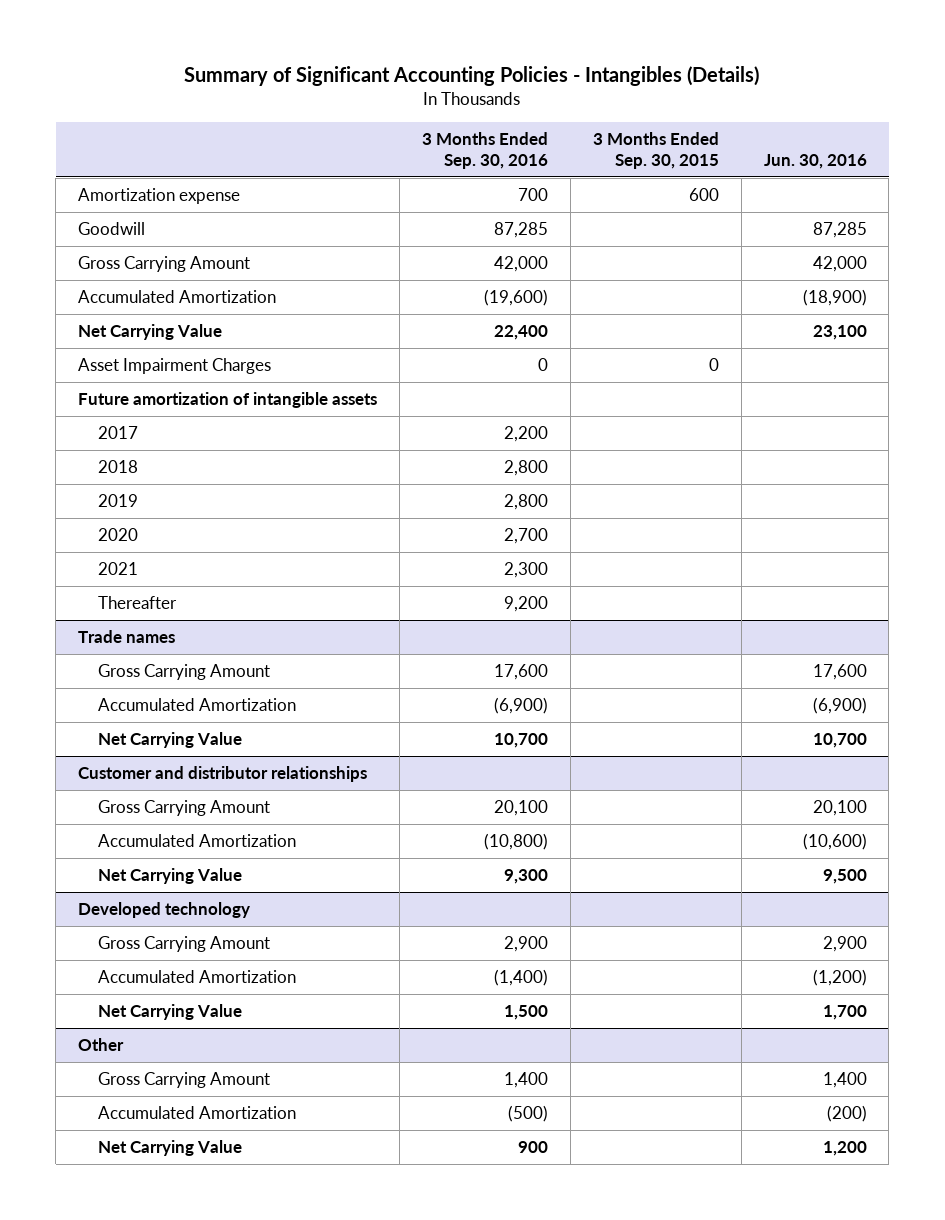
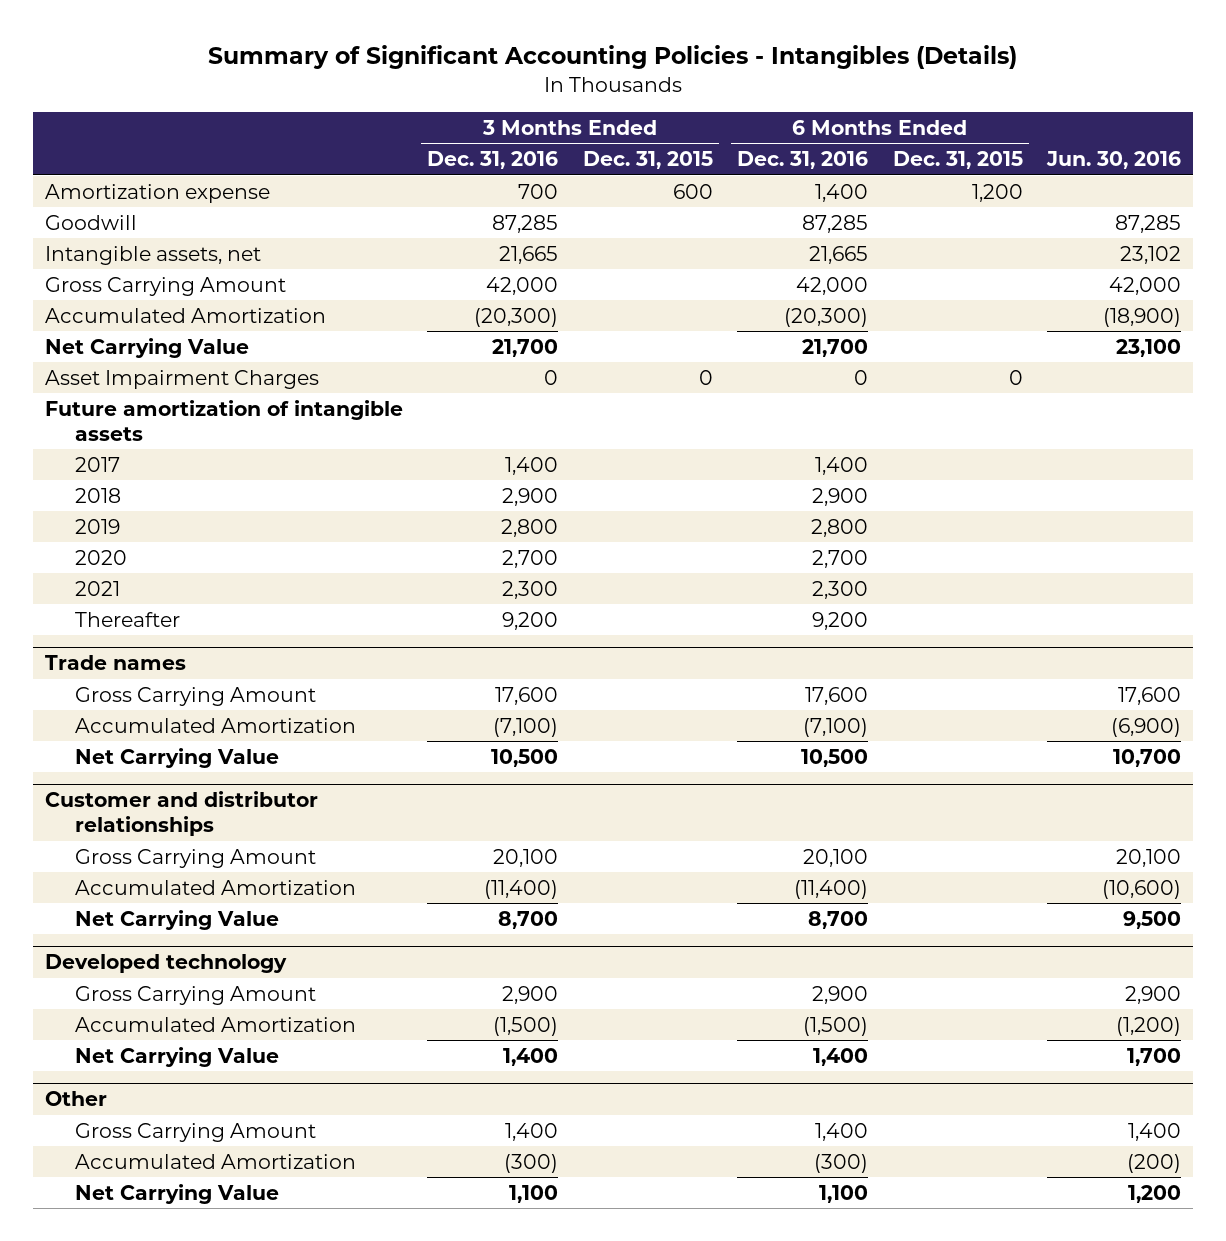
- | 3 Months Ended Sep. 30, 2016 | 3 Months Ended Sep. 30, 2015 | Jun. 30, 2016
+ | 3 Months Ended Dec. 31, 2016 | 3 Months Ended Dec. 31, 2015 | 6 Months Ended Dec. 31, 2016 | 6 Months Ended Dec. 31, 2015 | Jun. 30, 2016
+ Intangible assets, net | 21,665 | | 21,665 | | 23,102

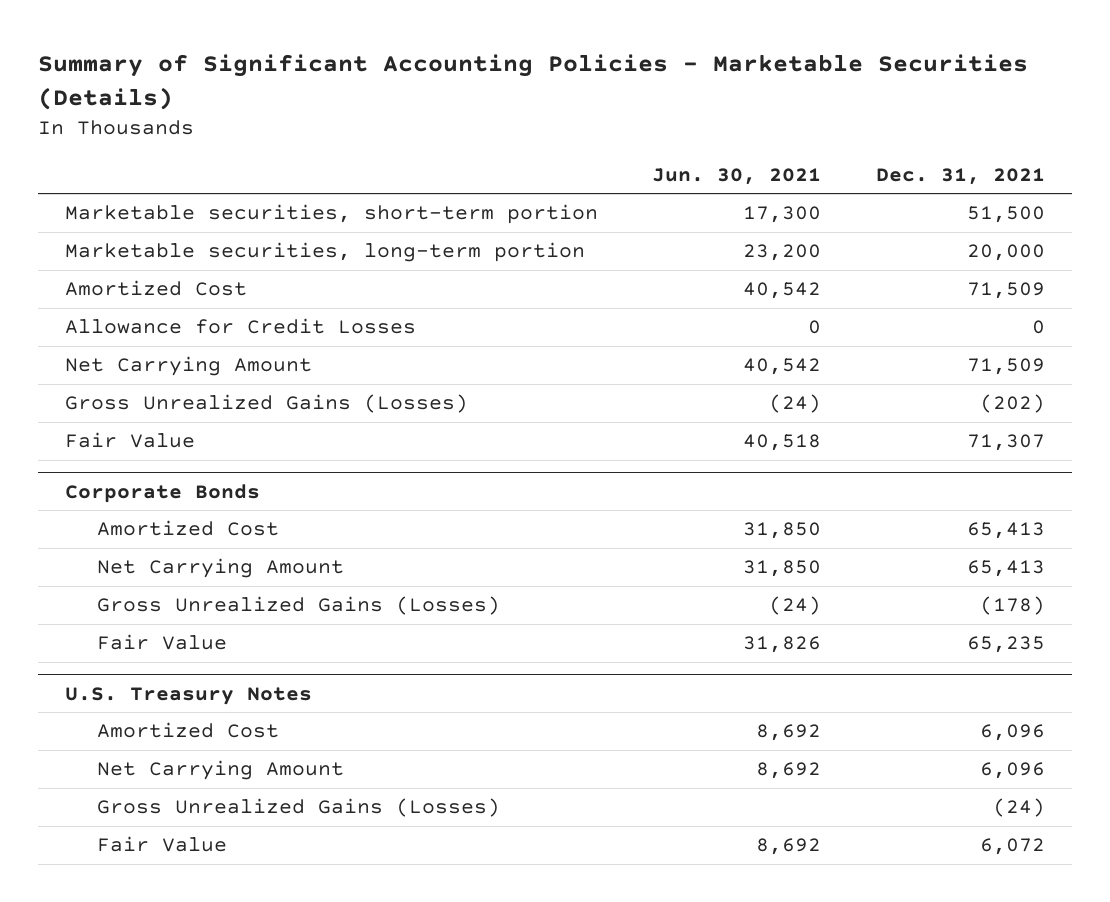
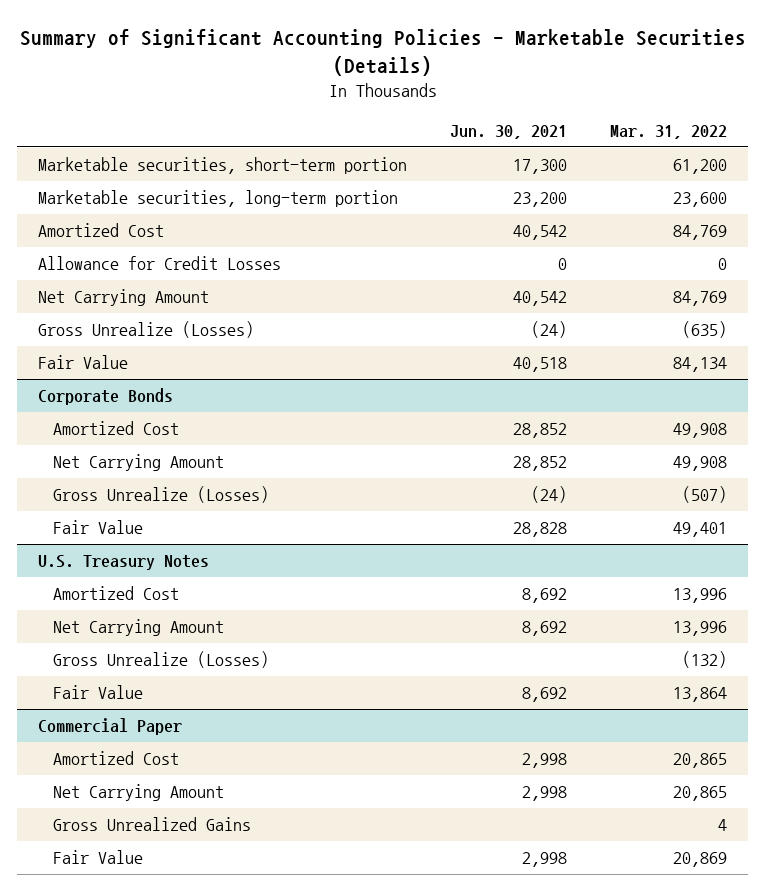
- | Jun. 30, 2021 | Dec. 31, 2021
+ | Jun. 30, 2021 | Mar. 31, 2022
- Gross Unrealized Gains (Losses) | (24) | (202)
+ Gross Unrealize (Losses) | (24) | (635)
@ Corporate Bonds
- Amortized Cost | 31,850 | 65,413
- Net Carrying Amount | 31,850 | 65,413
- Gross Unrealized Gains (Losses) | (24) | (178)
- Fair Value | 31,826 | 65,235
+ Amortized Cost | 28,852 | 49,908
+ Net Carrying Amount | 28,852 | 49,908
+ Gross Unrealize (Losses) | (24) | (507)
+ Fair Value | 28,828 | 49,401
@ U.S. Treasury Notes
- Gross Unrealized Gains (Losses) | | (24)
+ Gross Unrealize (Losses) | | (132)
+ Commercial Paper
+ Amortized Cost | 2,998 | 20,865
+ Net Carrying Amount | 2,998 | 20,865
+ Gross Unrealized Gains | | 4
+ Fair Value | 2,998 | 20,869

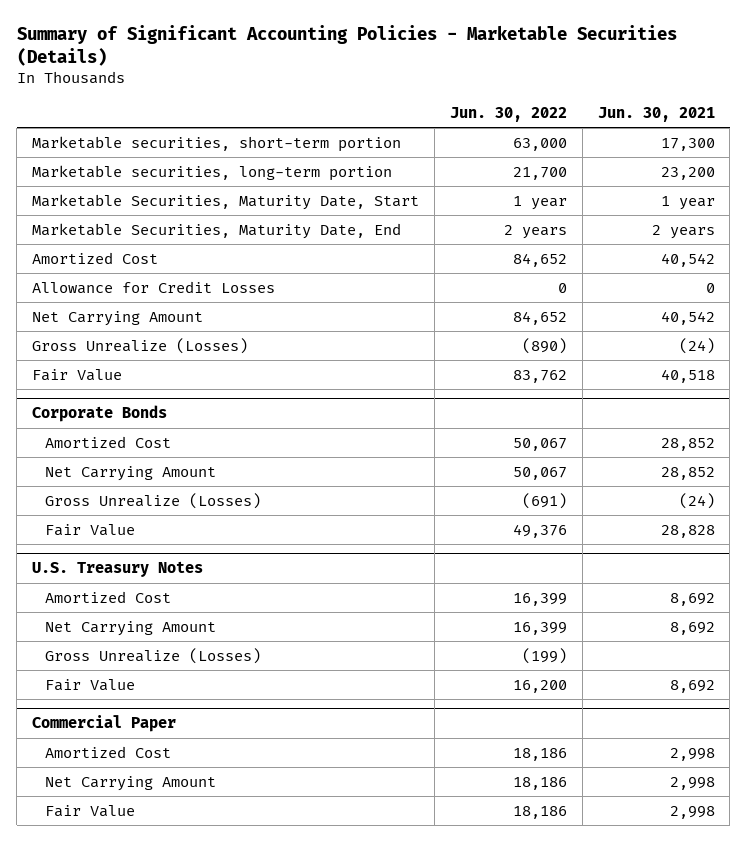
- | Jun. 30, 2021 | Mar. 31, 2022
+ | Jun. 30, 2022 | Jun. 30, 2021
+ Marketable Securities, Maturity Date, Start | 1 year | 1 year
+ Marketable Securities, Maturity Date, End | 2 years | 2 years
@ Commercial Paper
- Gross Unrealized Gains | | 4

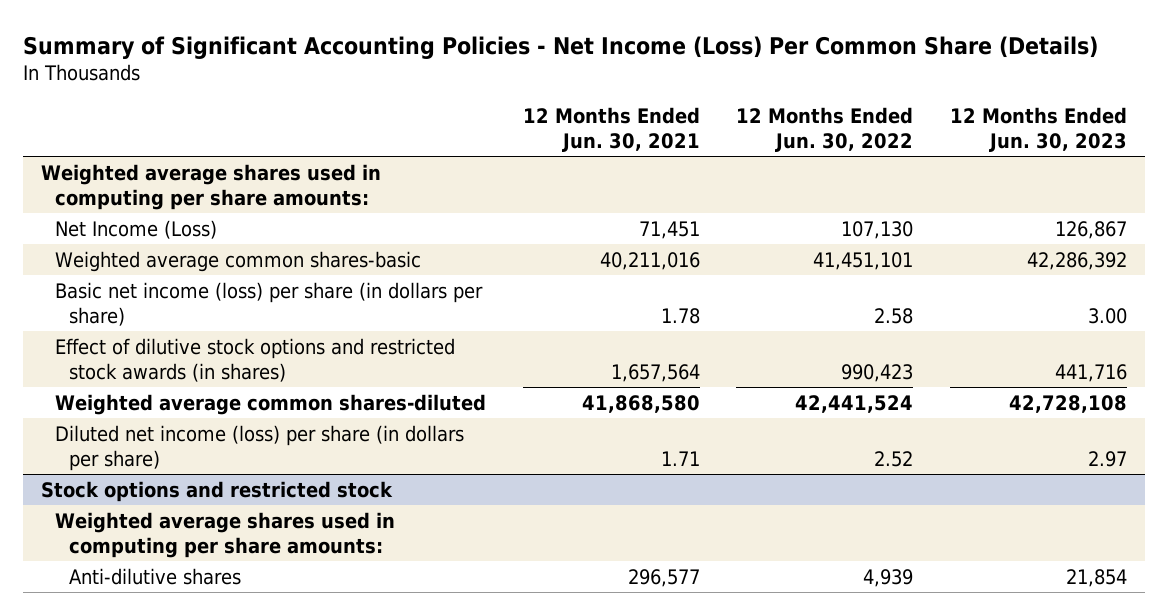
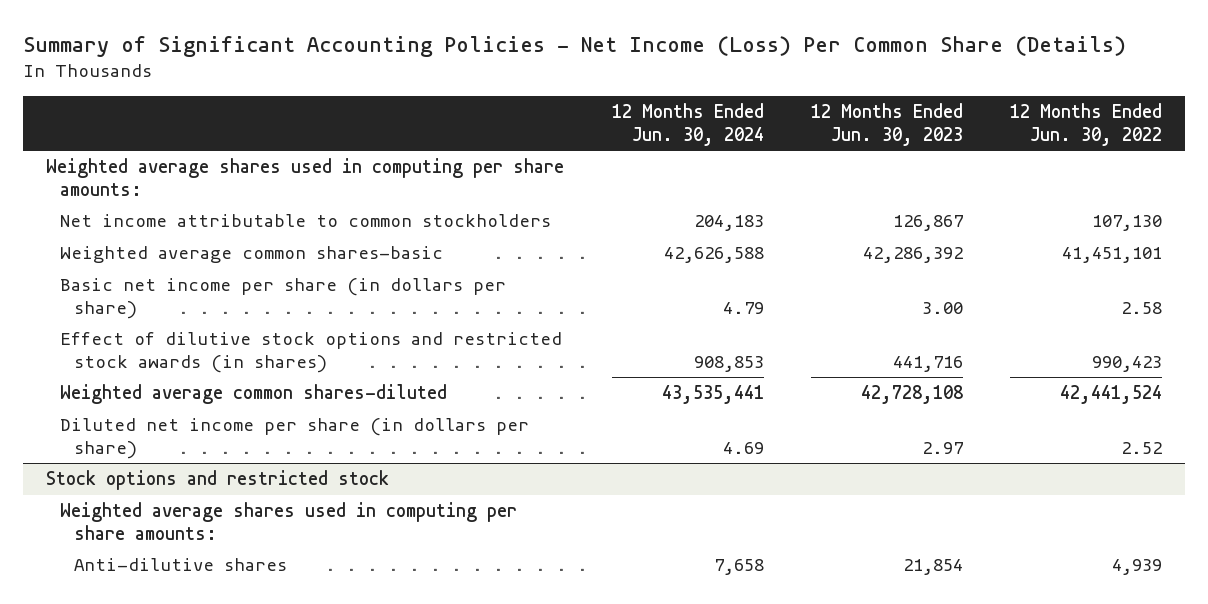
- | 12 Months Ended Jun. 30, 2021 | 12 Months Ended Jun. 30, 2022 | 12 Months Ended Jun. 30, 2023
+ | 12 Months Ended Jun. 30, 2024 | 12 Months Ended Jun. 30, 2023 | 12 Months Ended Jun. 30, 2022
- Net Income (Loss) | 71,451 | 107,130 | 126,867
+ Net income attributable to common stockholders | 204,183 | 126,867 | 107,130
- Basic net income (loss) per share (in dollars per share) | 1.78 | 2.58 | 3.00
+ Basic net income per share (in dollars per share) | 4.79 | 3.00 | 2.58
- Diluted net income (loss) per share (in dollars per share) | 1.71 | 2.52 | 2.97
+ Diluted net income per share (in dollars per share) | 4.69 | 2.97 | 2.52

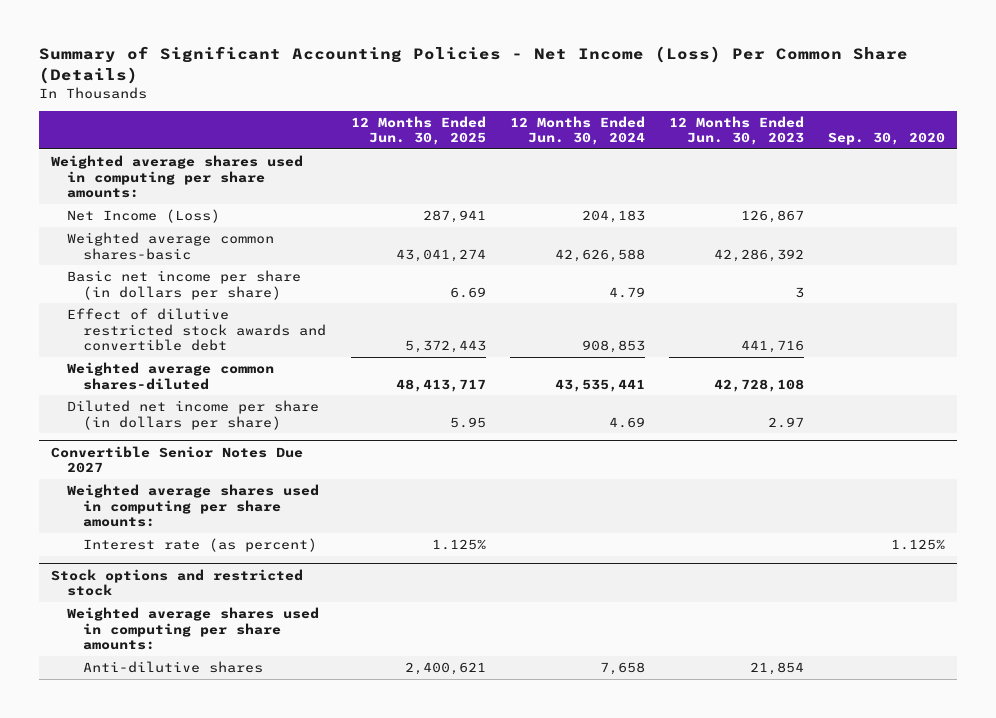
- | 12 Months Ended Jun. 30, 2024 | 12 Months Ended Jun. 30, 2023 | 12 Months Ended Jun. 30, 2022
+ | 12 Months Ended Jun. 30, 2025 | 12 Months Ended Jun. 30, 2024 | 12 Months Ended Jun. 30, 2023 | Sep. 30, 2020
- Net income attributable to common stockholders | 204,183 | 126,867 | 107,130
+ Net Income (Loss) | 287,941 | 204,183 | 126,867 |
- Basic net income per share (in dollars per share) | 4.79 | 3.00 | 2.58
- Effect of dilutive stock options and restricted stock awards (in shares) | 908,853 | 441,716 | 990,423
+ Basic net income per share (in dollars per share) | 6.69 | 4.79 | 3 |
+ Effect of dilutive restricted stock awards and convertible debt | 5,372,443 | 908,853 | 441,716 |
+ Convertible Senior Notes Due 2027
+ Weighted average shares used in computing per share amounts:
+ Interest rate (as percent) | 1.125% | | | 1.125%

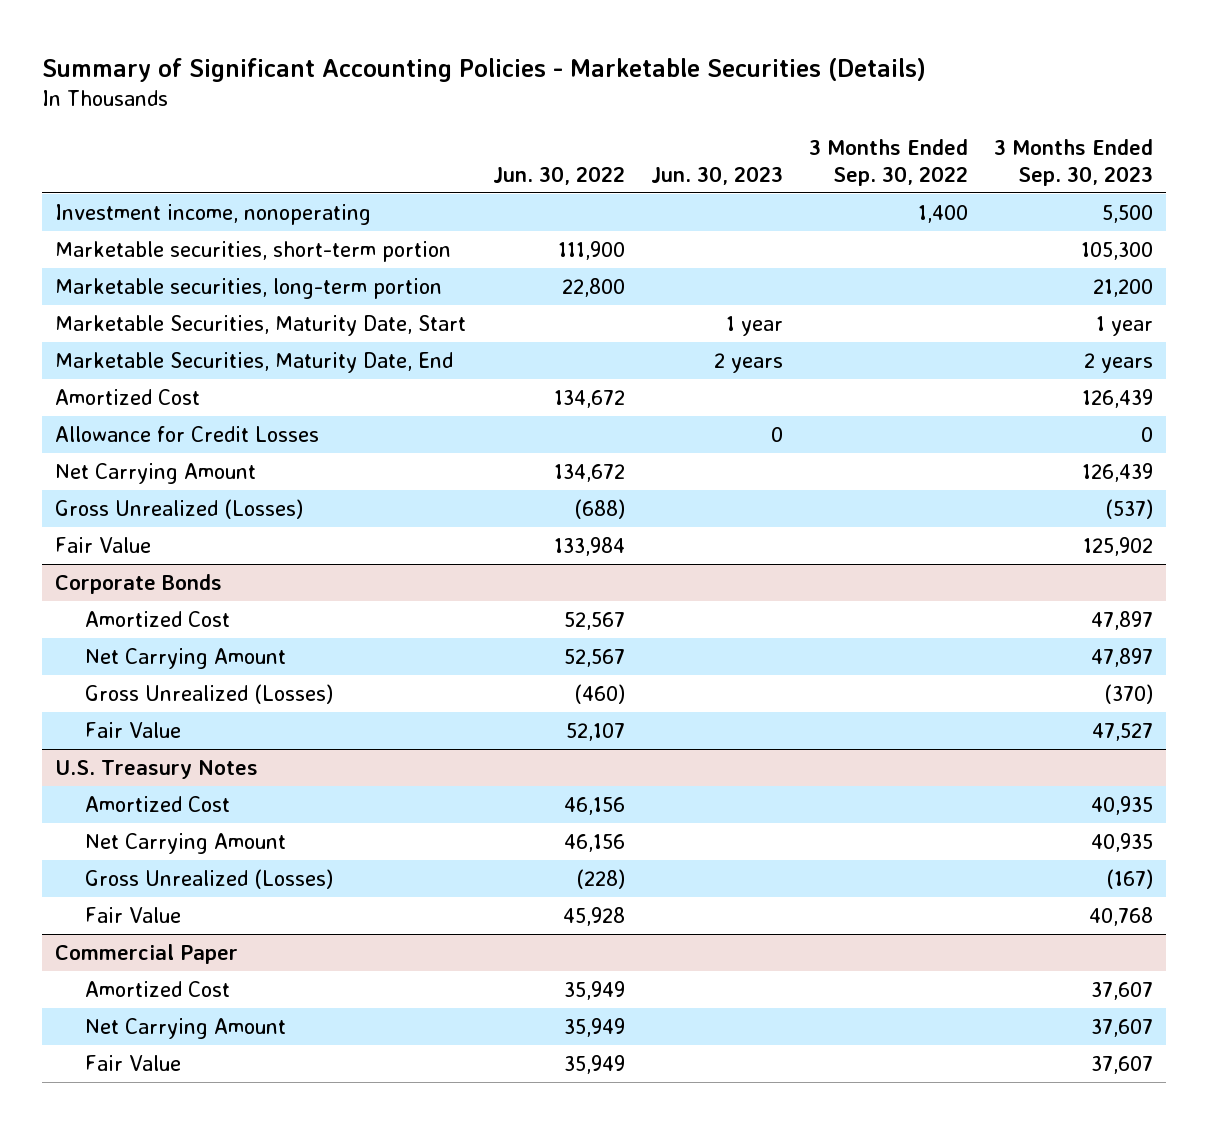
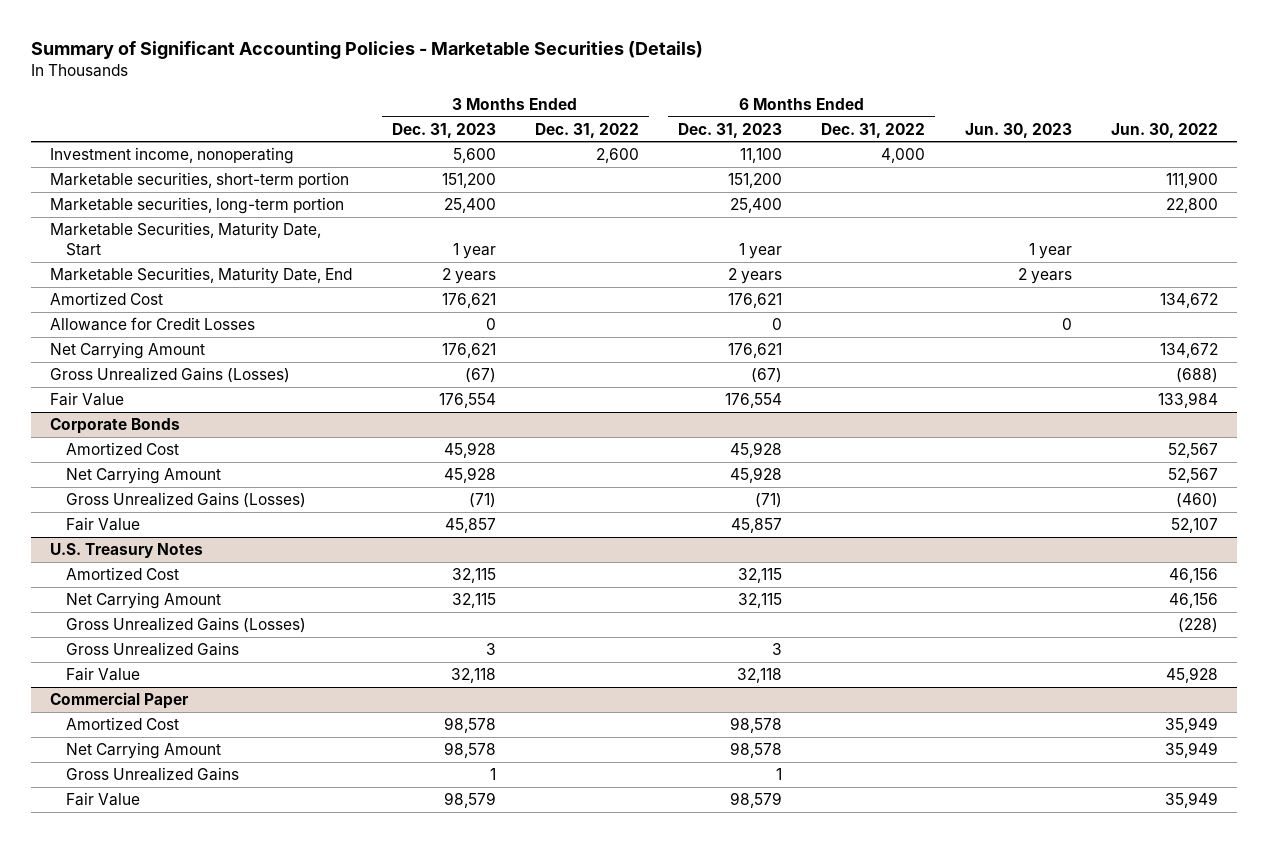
- | Jun. 30, 2022 | Jun. 30, 2023 | 3 Months Ended Sep. 30, 2022 | 3 Months Ended Sep. 30, 2023
+ | 3 Months Ended Dec. 31, 2023 | 3 Months Ended Dec. 31, 2022 | 6 Months Ended Dec. 31, 2023 | 6 Months Ended Dec. 31, 2022 | Jun. 30, 2023 | Jun. 30, 2022
- Gross Unrealized (Losses) | (688) | | | (537)
+ Gross Unrealized Gains (Losses) | (67) | | (67) | | | (688)
@ Corporate Bonds
- Gross Unrealized (Losses) | (460) | | | (370)
+ Gross Unrealized Gains (Losses) | (71) | | (71) | | | (460)
@ U.S. Treasury Notes
- Gross Unrealized (Losses) | (228) | | | (167)
+ Gross Unrealized Gains (Losses) | | | | | | (228)
+ Gross Unrealized Gains | 3 | | 3 | | |
@ Commercial Paper
+ Gross Unrealized Gains | 1 | | 1 | | |

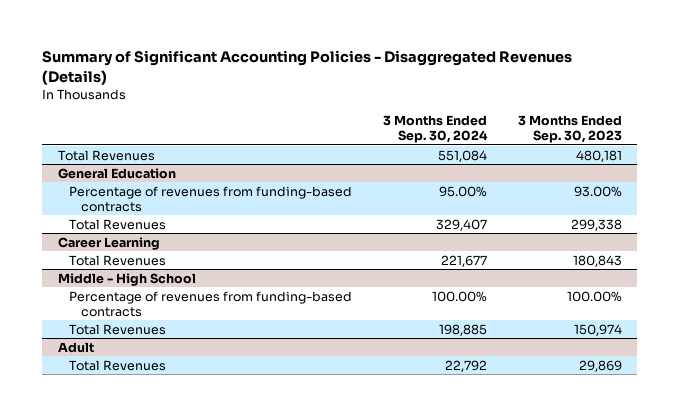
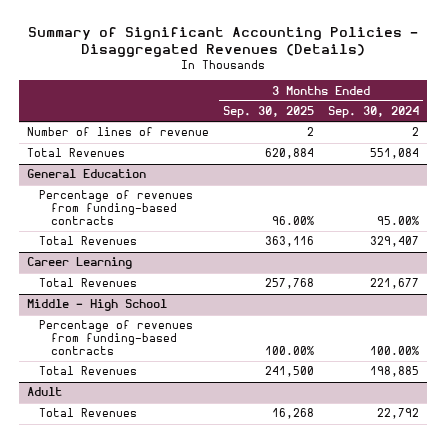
- | 3 Months Ended Sep. 30, 2024 | 3 Months Ended Sep. 30, 2023
+ | 3 Months Ended Sep. 30, 2025 | 3 Months Ended Sep. 30, 2024
+ Number of lines of revenue | 2 | 2

